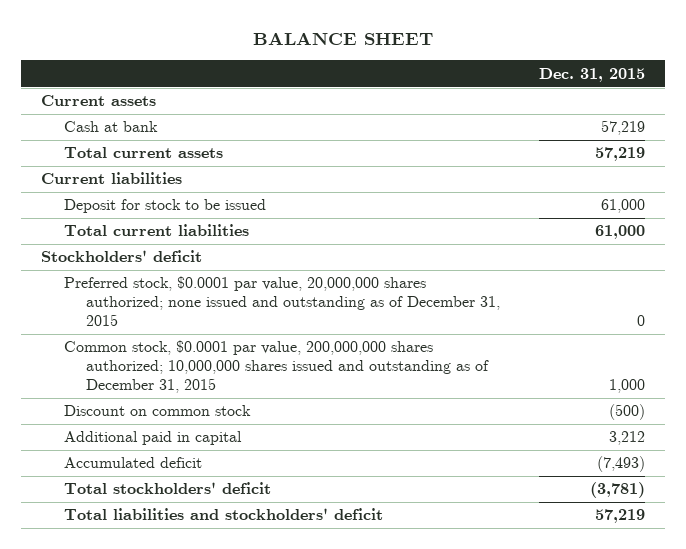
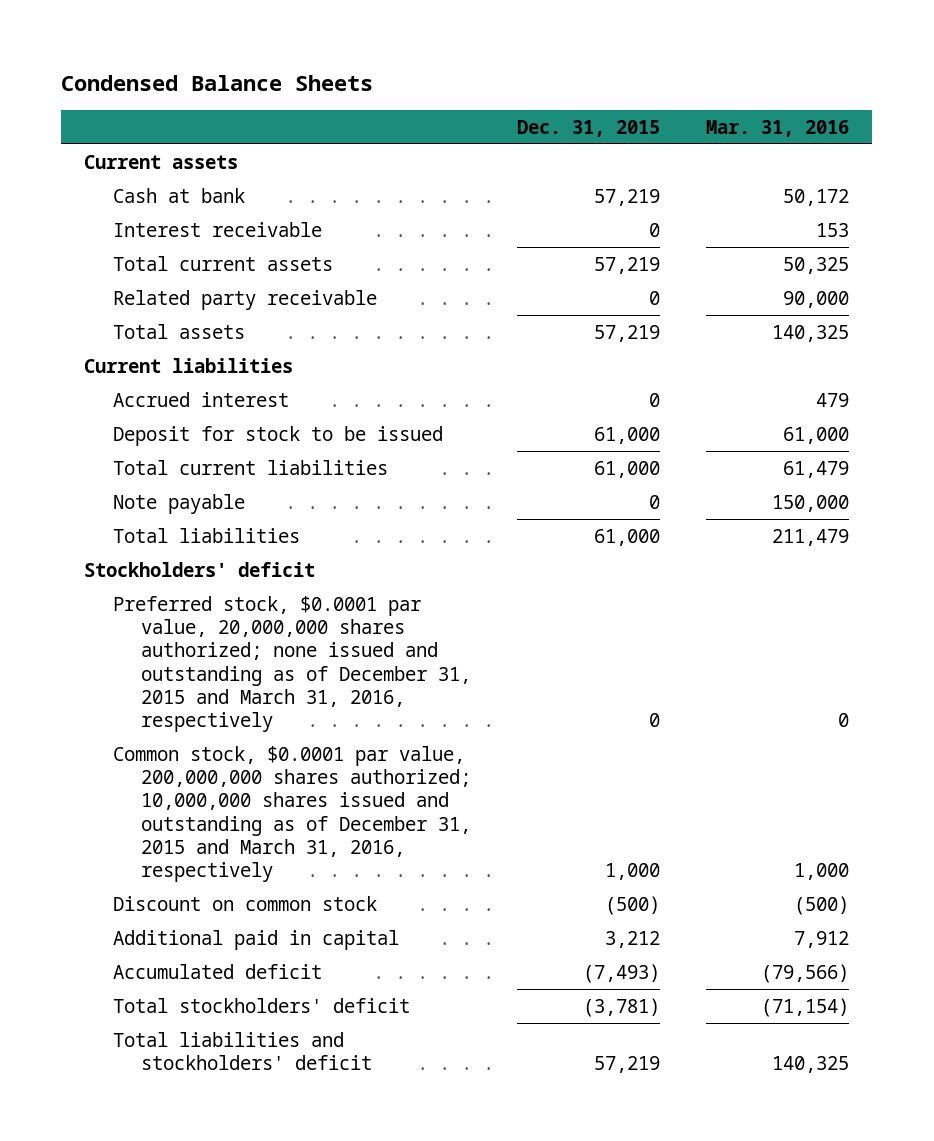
- BALANCE SHEET
+ Condensed Balance Sheets
- | Dec. 31, 2015
+ | Dec. 31, 2015 | Mar. 31, 2016
+ Interest receivable | 0 | 153
+ Related party receivable | 0 | 90,000
+ Total assets | 57,219 | 140,325
+ Accrued interest | 0 | 479
+ Note payable | 0 | 150,000
+ Total liabilities | 61,000 | 211,479
- Preferred stock, $0.0001 par value, 20,000,000 shares authorized; none issued and outstanding as of December 31, 2015 | 0
- Common stock, $0.0001 par value, 200,000,000 shares authorized; 10,000,000 shares issued and outstanding as of December 31, 2015 | 1,000
+ Preferred stock, $0.0001 par value, 20,000,000 shares authorized; none issued and outstanding as of December 31, 2015 and March 31, 2016, respectively | 0 | 0
+ Common stock, $0.0001 par value, 200,000,000 shares authorized; 10,000,000 shares issued and outstanding as of December 31, 2015 and March 31, 2016, respectively | 1,000 | 1,000

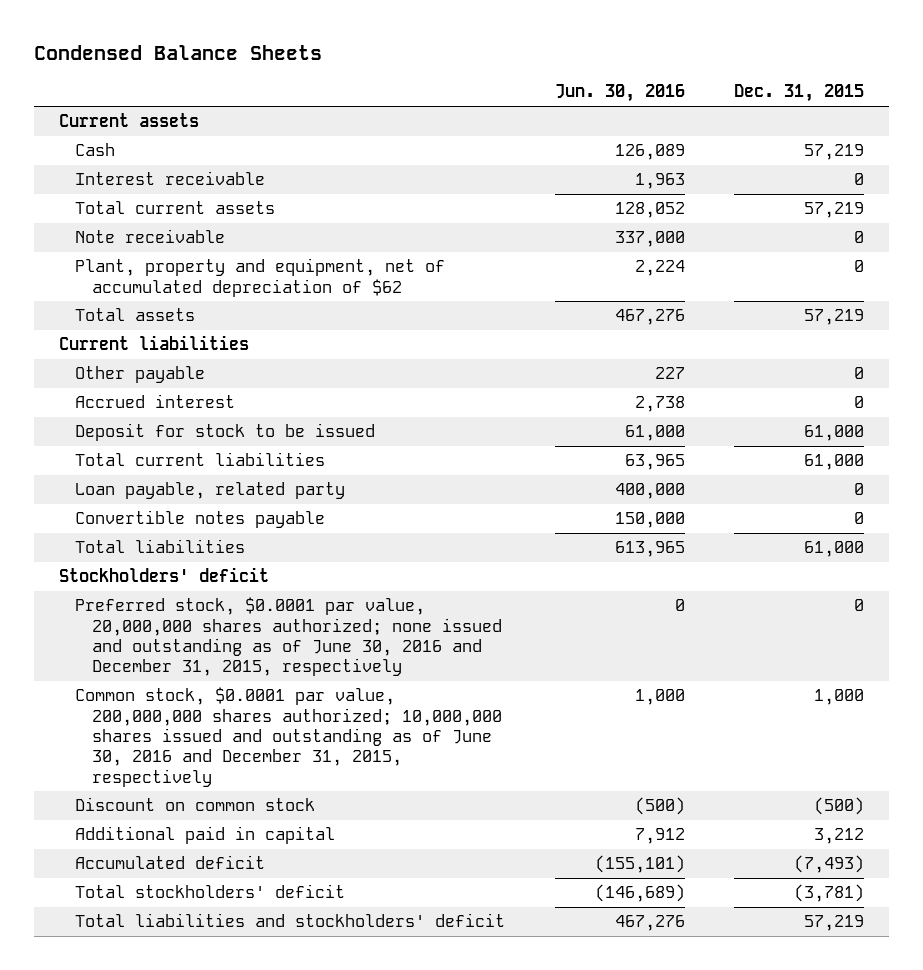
- | Dec. 31, 2015 | Mar. 31, 2016
+ | Jun. 30, 2016 | Dec. 31, 2015
- Cash at bank | 57,219 | 50,172
+ Cash | 126,089 | 57,219
- Related party receivable | 0 | 90,000
+ Note receivable | 337,000 | 0
+ Plant, property and equipment, net of accumulated depreciation of $62 | 2,224 | 0
+ Other payable | 227 | 0
- Note payable | 0 | 150,000
+ Loan payable, related party | 400,000 | 0
+ Convertible notes payable | 150,000 | 0
- Preferred stock, $0.0001 par value, 20,000,000 shares authorized; none issued and outstanding as of December 31, 2015 and March 31, 2016, respectively | 0 | 0
- Common stock, $0.0001 par value, 200,000,000 shares authorized; 10,000,000 shares issued and outstanding as of December 31, 2015 and March 31, 2016, respectively | 1,000 | 1,000
+ Preferred stock, $0.0001 par value, 20,000,000 shares authorized; none issued and outstanding as of June 30, 2016 and December 31, 2015, respectively | 0 | 0
+ Common stock, $0.0001 par value, 200,000,000 shares authorized; 10,000,000 shares issued and outstanding as of June 30, 2016 and December 31, 2015, respectively | 1,000 | 1,000

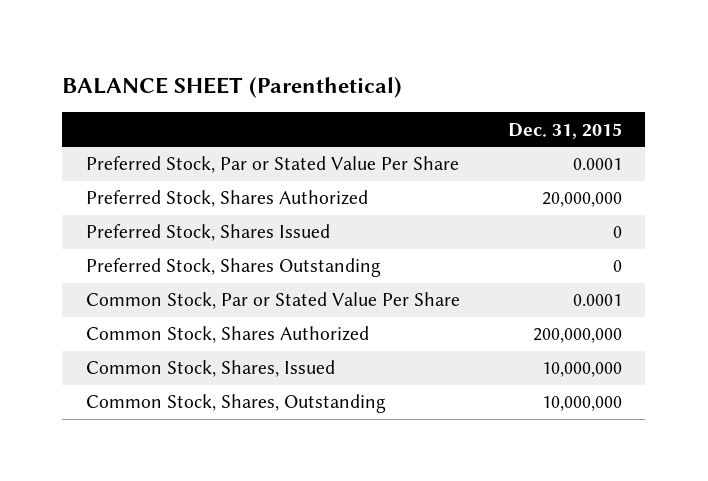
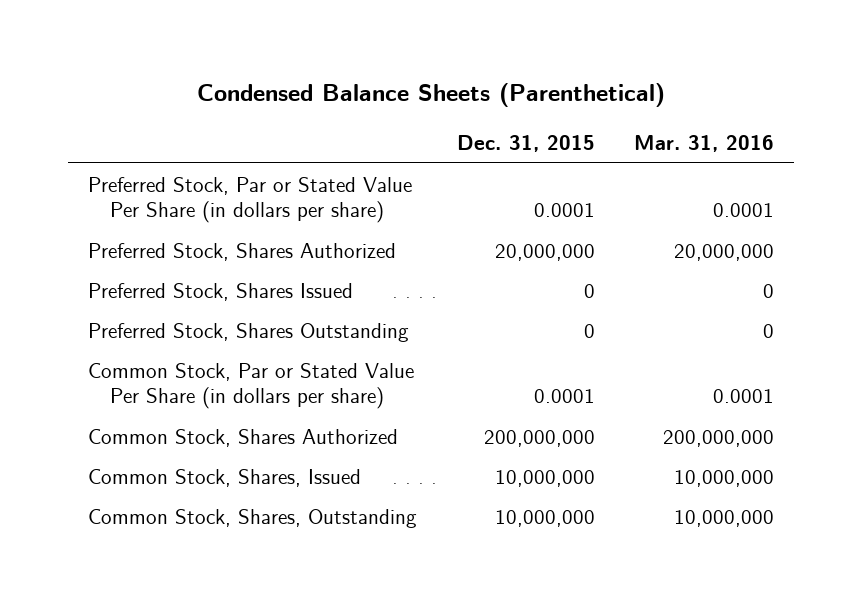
- BALANCE SHEET (Parenthetical)
+ Condensed Balance Sheets (Parenthetical)
- | Dec. 31, 2015
+ | Dec. 31, 2015 | Mar. 31, 2016
- Preferred Stock, Par or Stated Value Per Share | 0.0001
+ Preferred Stock, Par or Stated Value Per Share (in dollars per share) | 0.0001 | 0.0001
- Common Stock, Par or Stated Value Per Share | 0.0001
+ Common Stock, Par or Stated Value Per Share (in dollars per share) | 0.0001 | 0.0001

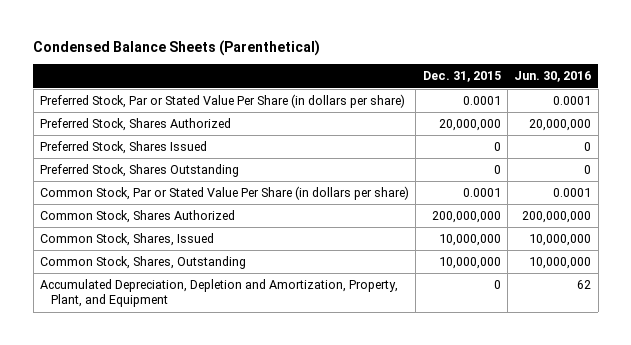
- | Dec. 31, 2015 | Mar. 31, 2016
+ | Dec. 31, 2015 | Jun. 30, 2016
+ Accumulated Depreciation, Depletion and Amortization, Property, Plant, and Equipment | 0 | 62

